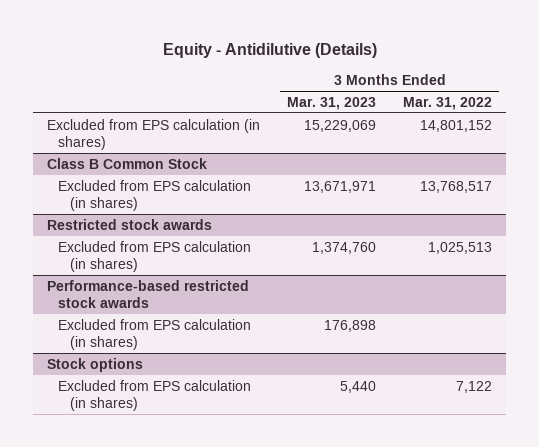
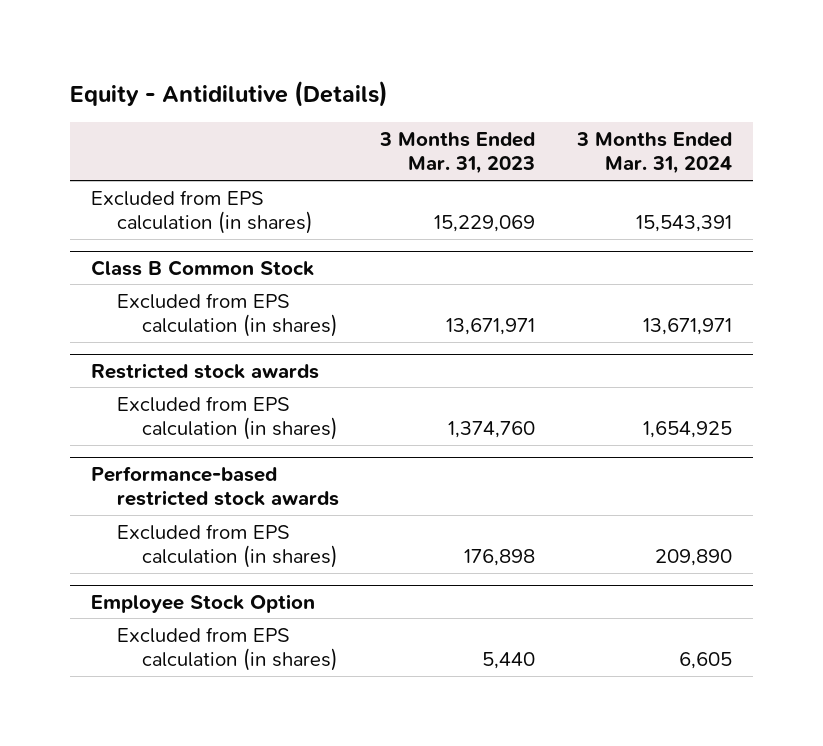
- | 3 Months Ended Mar. 31, 2023 | 3 Months Ended Mar. 31, 2022
+ | 3 Months Ended Mar. 31, 2023 | 3 Months Ended Mar. 31, 2024
- Stock options
+ Employee Stock Option

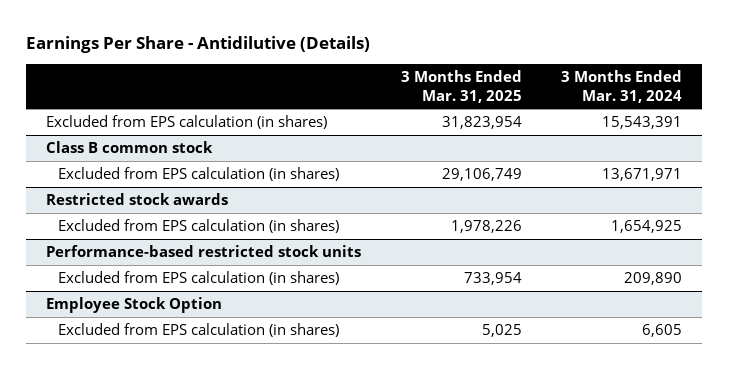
- Equity - Antidilutive (Details)
+ Earnings Per Share - Antidilutive (Details)
- | 3 Months Ended Mar. 31, 2023 | 3 Months Ended Mar. 31, 2024
+ | 3 Months Ended Mar. 31, 2025 | 3 Months Ended Mar. 31, 2024
- Class B Common Stock
+ Class B common stock
- Performance-based restricted stock awards
+ Performance-based restricted stock units

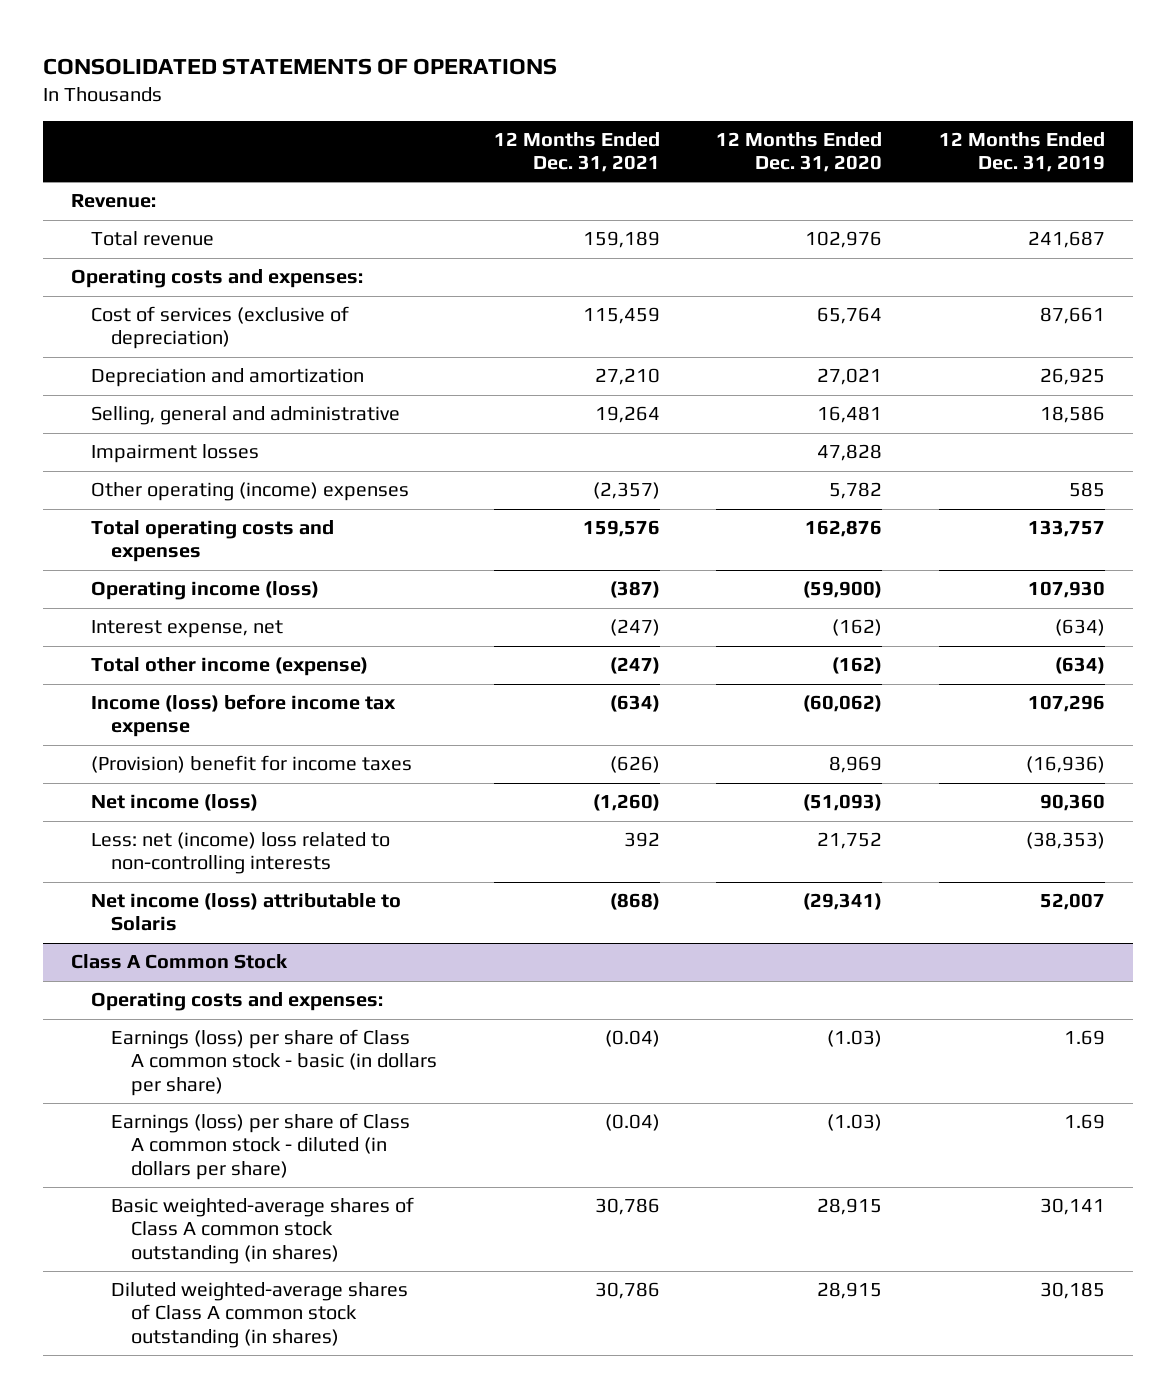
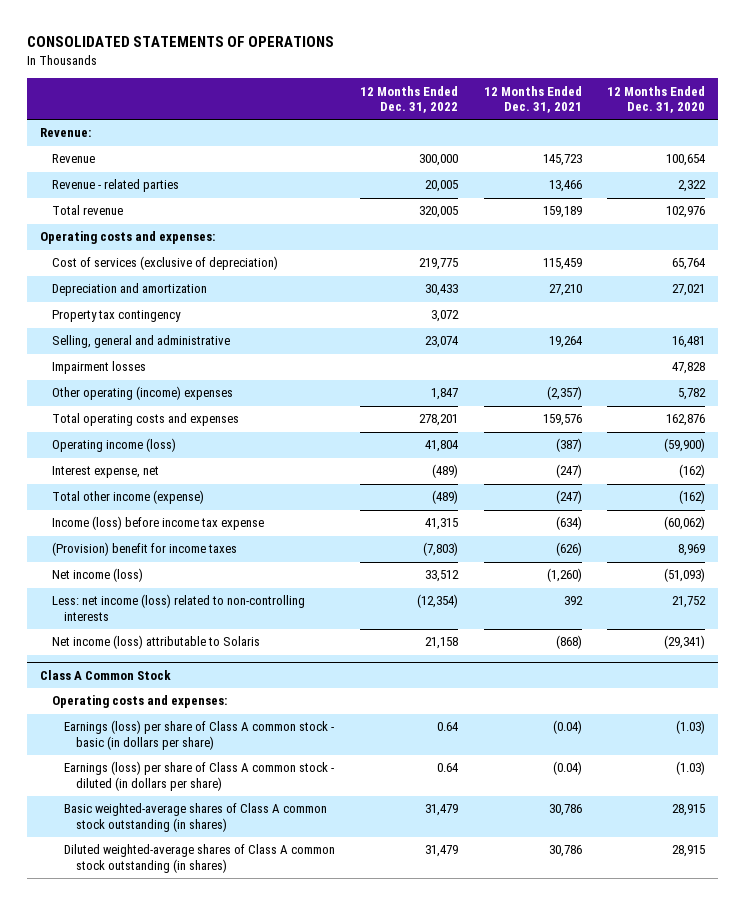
- | 12 Months Ended Dec. 31, 2021 | 12 Months Ended Dec. 31, 2020 | 12 Months Ended Dec. 31, 2019
+ | 12 Months Ended Dec. 31, 2022 | 12 Months Ended Dec. 31, 2021 | 12 Months Ended Dec. 31, 2020
+ Revenue | 300,000 | 145,723 | 100,654
+ Revenue - related parties | 20,005 | 13,466 | 2,322
+ Property tax contingency | 3,072 | |
- Less: net (income) loss related to non-controlling interests | 392 | 21,752 | (38,353)
+ Less: net income (loss) related to non-controlling interests | (12,354) | 392 | 21,752

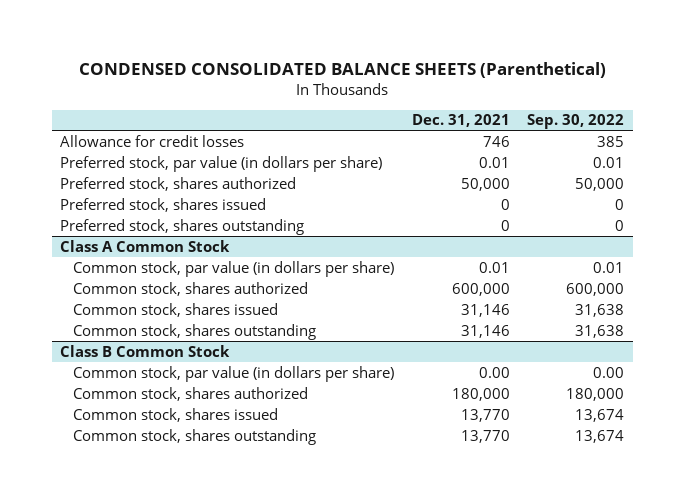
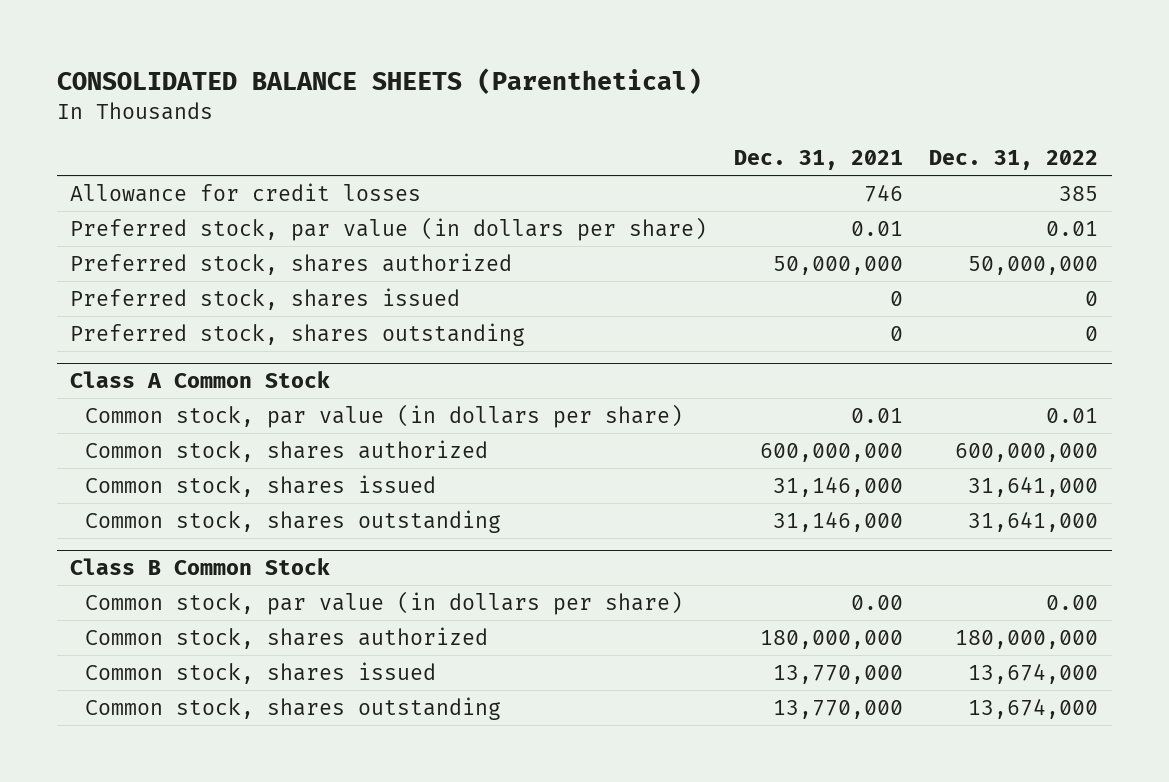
- CONDENSED CONSOLIDATED BALANCE SHEETS (Parenthetical)
+ CONSOLIDATED BALANCE SHEETS (Parenthetical)
- | Dec. 31, 2021 | Sep. 30, 2022
+ | Dec. 31, 2021 | Dec. 31, 2022
- Preferred stock, shares authorized | 50,000 | 50,000
+ Preferred stock, shares authorized | 50,000,000 | 50,000,000
@ Class A Common Stock
- Common stock, shares authorized | 600,000 | 600,000
- Common stock, shares issued | 31,146 | 31,638
- Common stock, shares outstanding | 31,146 | 31,638
+ Common stock, shares authorized | 600,000,000 | 600,000,000
+ Common stock, shares issued | 31,146,000 | 31,641,000
+ Common stock, shares outstanding | 31,146,000 | 31,641,000
@ Class B Common Stock
- Common stock, shares authorized | 180,000 | 180,000
- Common stock, shares issued | 13,770 | 13,674
- Common stock, shares outstanding | 13,770 | 13,674
+ Common stock, shares authorized | 180,000,000 | 180,000,000
+ Common stock, shares issued | 13,770,000 | 13,674,000
+ Common stock, shares outstanding | 13,770,000 | 13,674,000

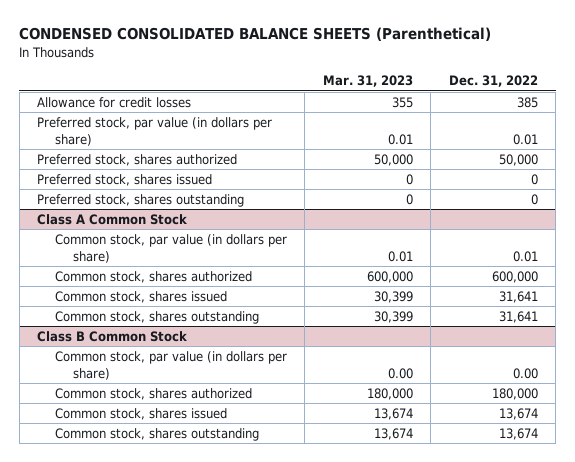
- CONSOLIDATED BALANCE SHEETS (Parenthetical)
+ CONDENSED CONSOLIDATED BALANCE SHEETS (Parenthetical)
- | Dec. 31, 2021 | Dec. 31, 2022
+ | Mar. 31, 2023 | Dec. 31, 2022
- Preferred stock, shares authorized | 50,000,000 | 50,000,000
+ Preferred stock, shares authorized | 50,000 | 50,000
@ Class A Common Stock
- Common stock, shares authorized | 600,000,000 | 600,000,000
- Common stock, shares issued | 31,146,000 | 31,641,000
- Common stock, shares outstanding | 31,146,000 | 31,641,000
+ Common stock, shares authorized | 600,000 | 600,000
+ Common stock, shares issued | 30,399 | 31,641
+ Common stock, shares outstanding | 30,399 | 31,641
@ Class B Common Stock
- Common stock, shares authorized | 180,000,000 | 180,000,000
- Common stock, shares issued | 13,770,000 | 13,674,000
- Common stock, shares outstanding | 13,770,000 | 13,674,000
+ Common stock, shares authorized | 180,000 | 180,000
+ Common stock, shares issued | 13,674 | 13,674
+ Common stock, shares outstanding | 13,674 | 13,674

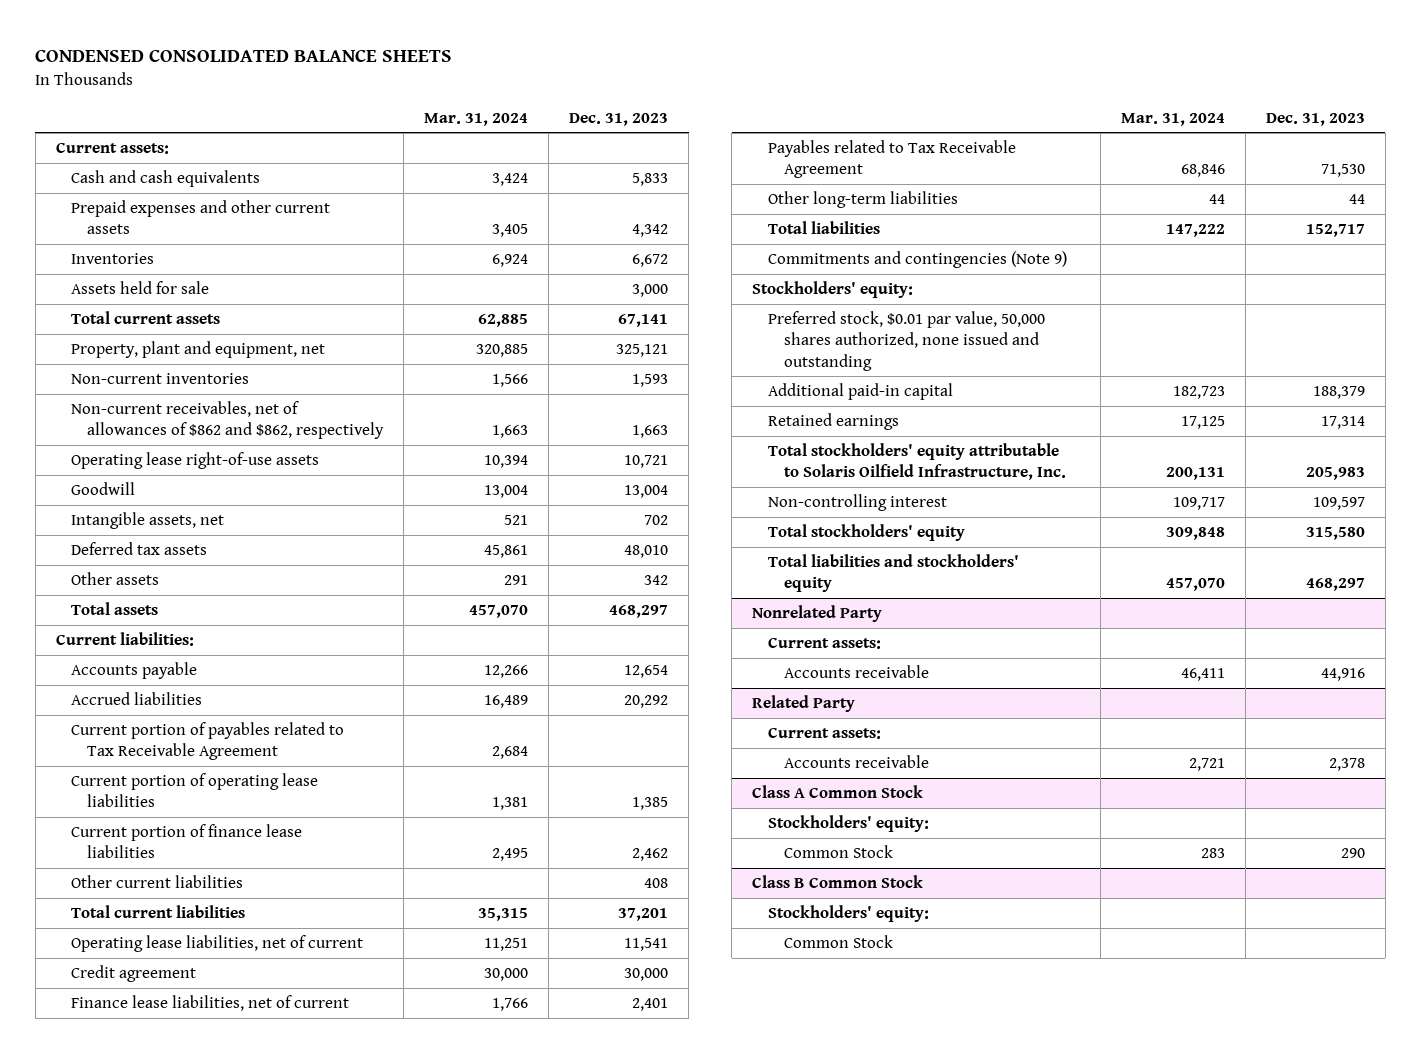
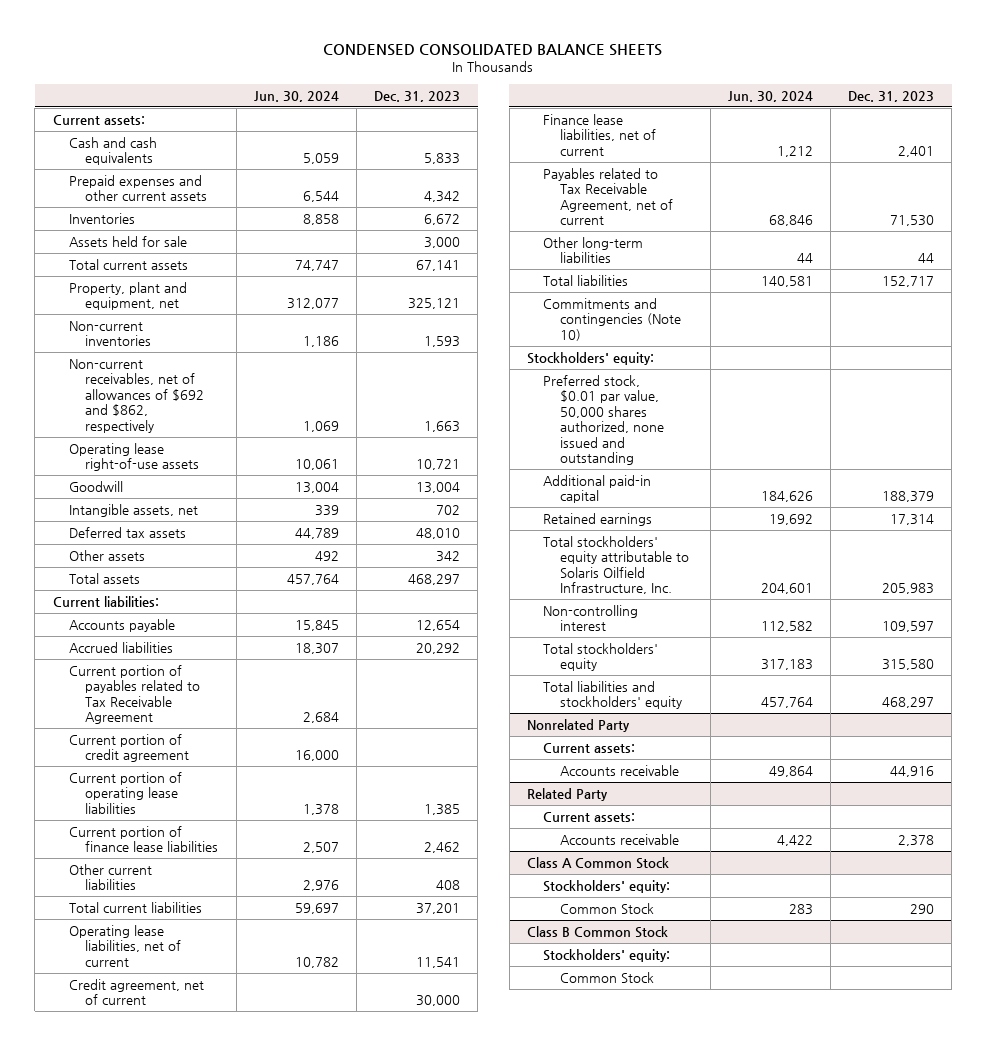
- | Mar. 31, 2024 | Dec. 31, 2023
+ | Jun. 30, 2024 | Dec. 31, 2023
- Non-current receivables, net of allowances of $862 and $862, respectively | 1,663 | 1,663
+ Non-current receivables, net of allowances of $692 and $862, respectively | 1,069 | 1,663
+ Current portion of credit agreement | 16,000 |
- Credit agreement | 30,000 | 30,000
+ Credit agreement, net of current | | 30,000
- Payables related to Tax Receivable Agreement | 68,846 | 71,530
+ Payables related to Tax Receivable Agreement, net of current | 68,846 | 71,530
- Commitments and contingencies (Note 9)
+ Commitments and contingencies (Note 10)

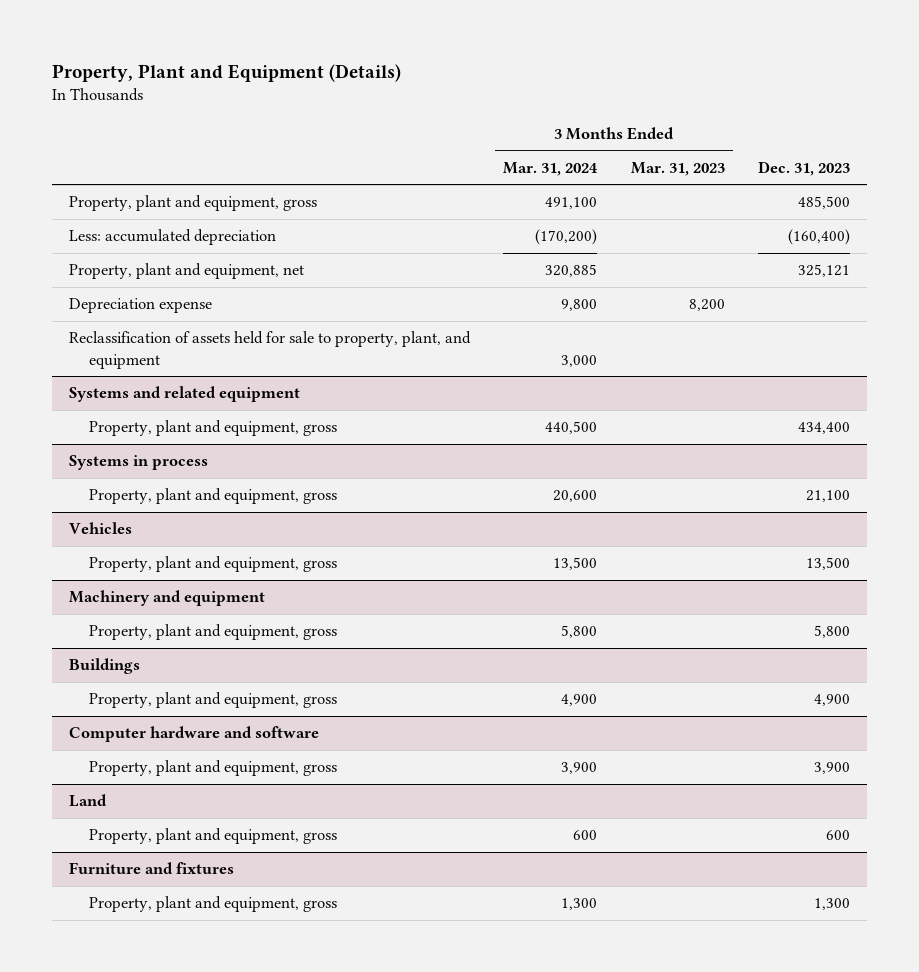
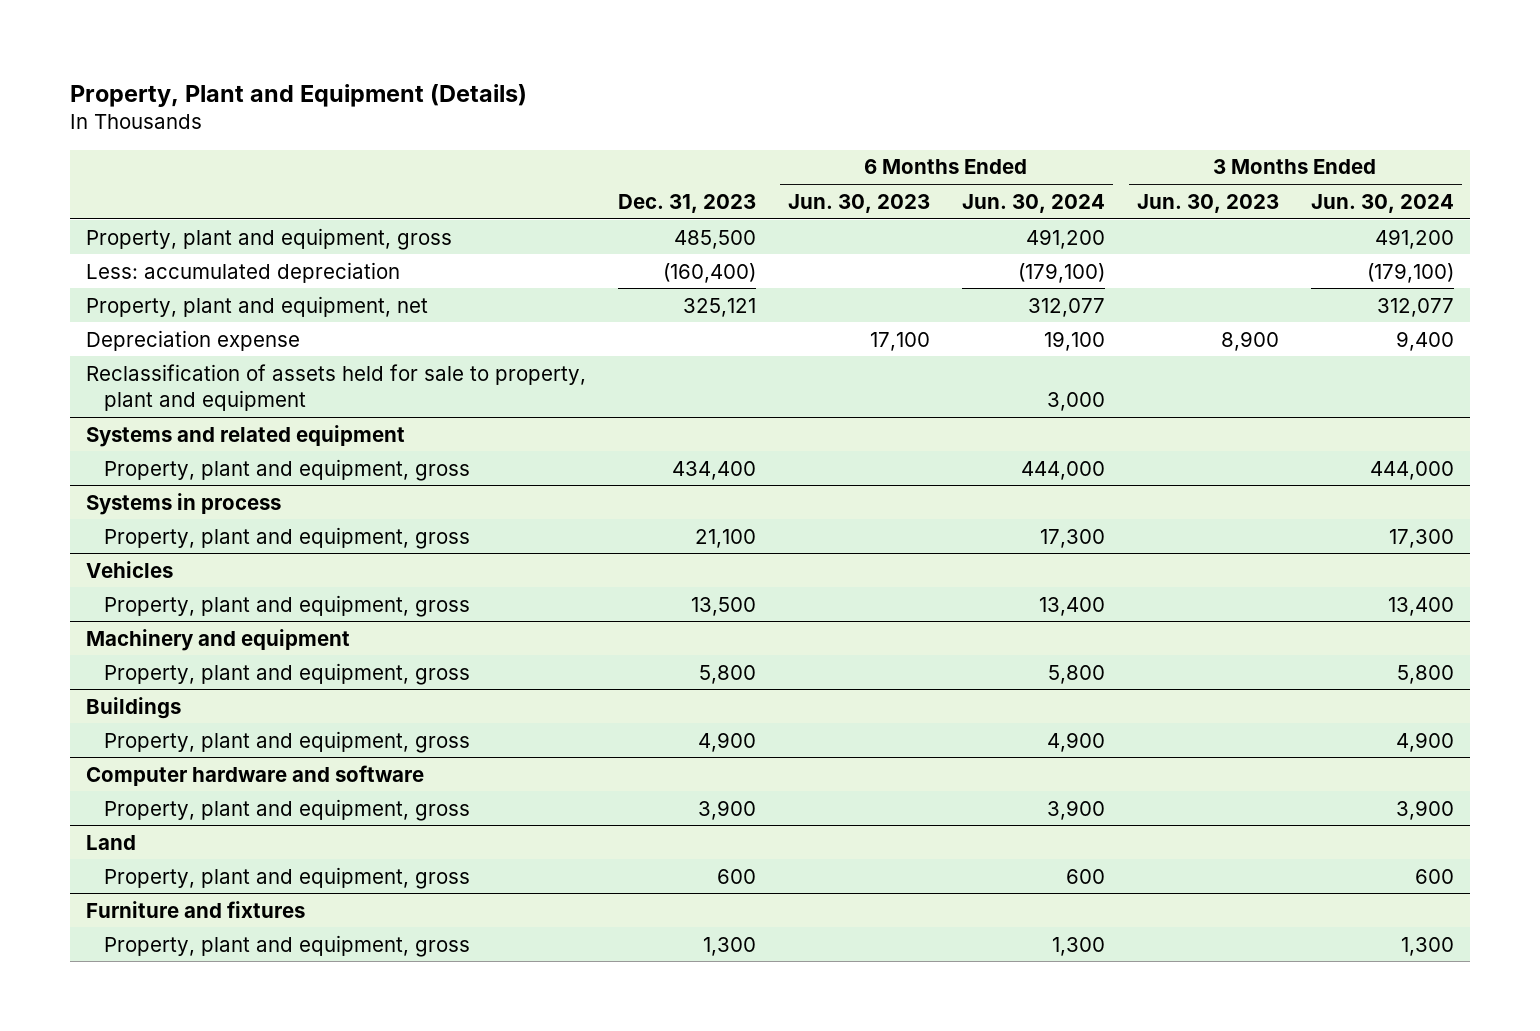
- | 3 Months Ended Mar. 31, 2024 | 3 Months Ended Mar. 31, 2023 | Dec. 31, 2023
+ | Dec. 31, 2023 | 6 Months Ended Jun. 30, 2023 | 6 Months Ended Jun. 30, 2024 | 3 Months Ended Jun. 30, 2023 | 3 Months Ended Jun. 30, 2024
- Reclassification of assets held for sale to property, plant, and equipment | 3,000 | |
+ Reclassification of assets held for sale to property, plant and equipment | | | 3,000 | |

